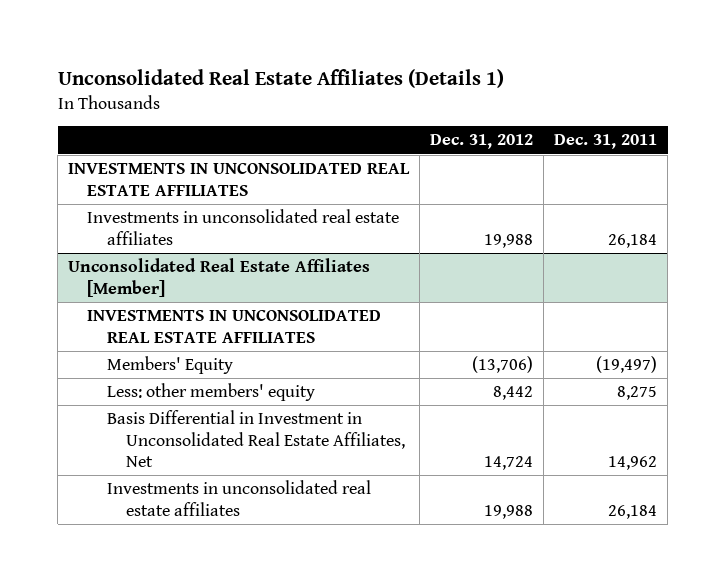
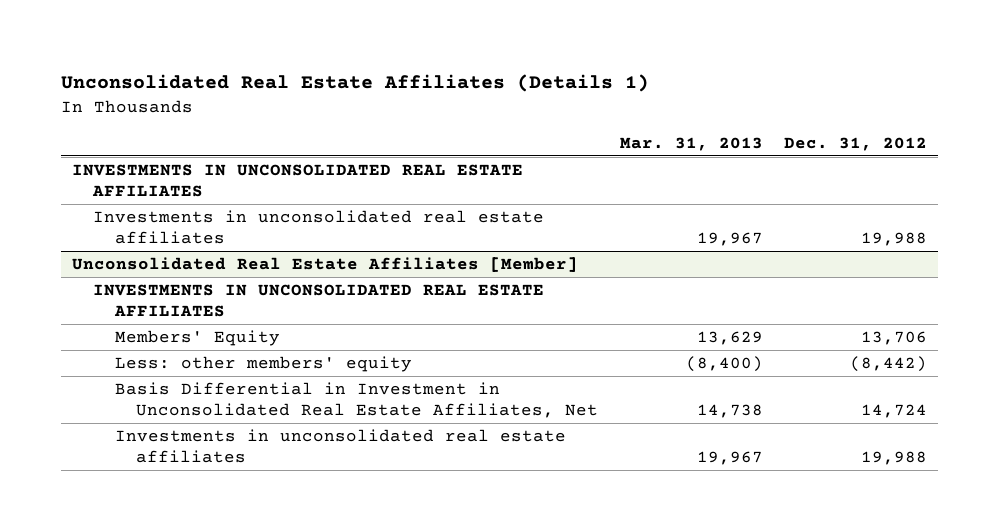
- | Dec. 31, 2012 | Dec. 31, 2011
+ | Mar. 31, 2013 | Dec. 31, 2012
@ Unconsolidated Real Estate Affiliates [Member]
- Members' Equity | (13,706) | (19,497)
- Less: other members' equity | 8,442 | 8,275
+ Members' Equity | 13,629 | 13,706
+ Less: other members' equity | (8,400) | (8,442)

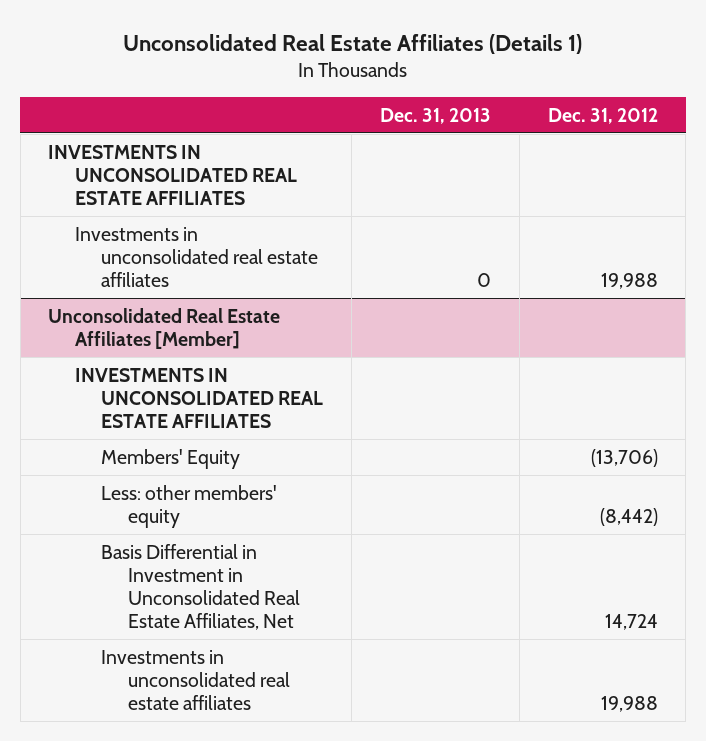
- | Mar. 31, 2013 | Dec. 31, 2012
+ | Dec. 31, 2013 | Dec. 31, 2012
@ Unconsolidated Real Estate Affiliates [Member]
- Members' Equity | 13,629 | 13,706
+ Members' Equity | | (13,706)

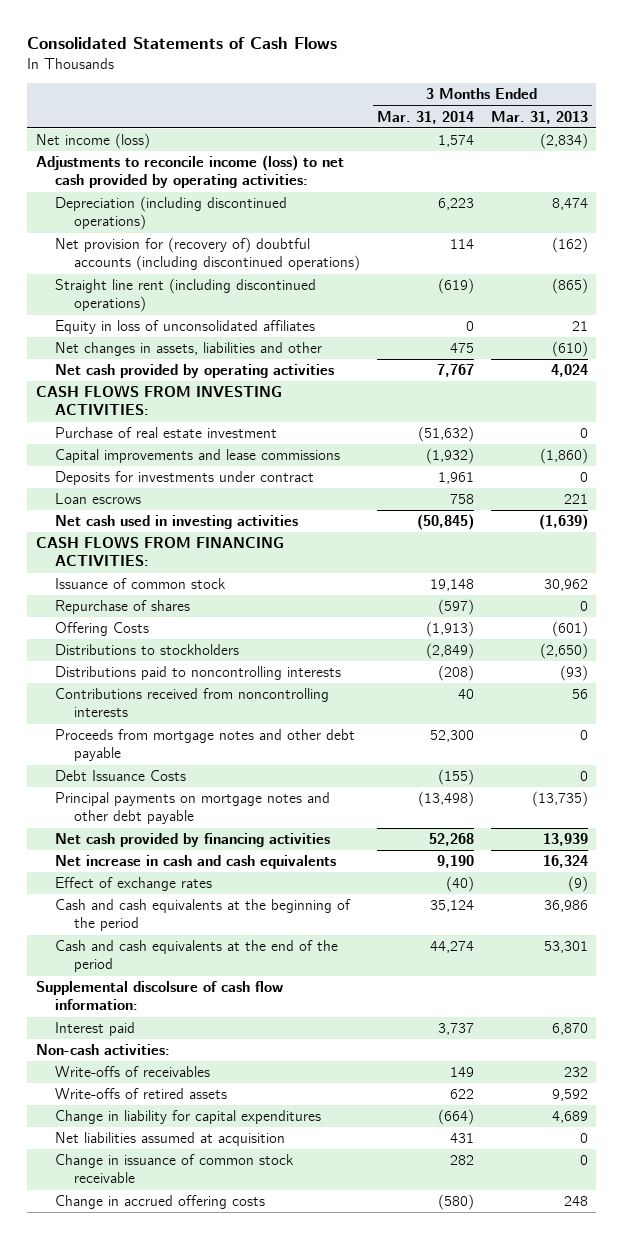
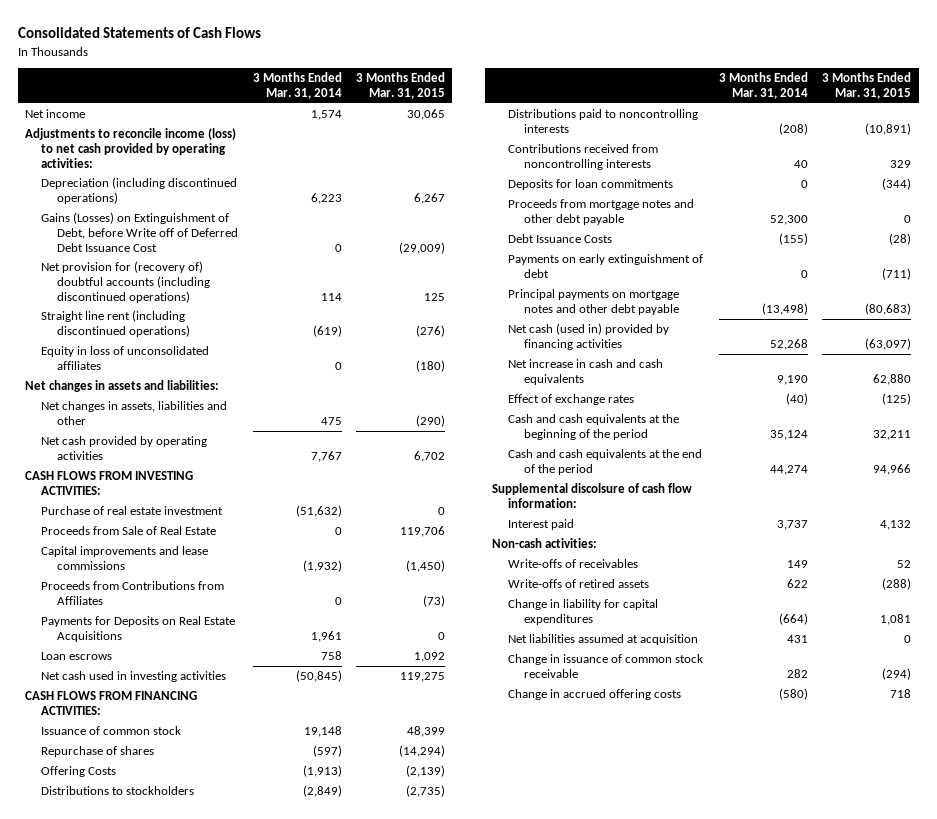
- | 3 Months Ended Mar. 31, 2014 | 3 Months Ended Mar. 31, 2013
+ | 3 Months Ended Mar. 31, 2014 | 3 Months Ended Mar. 31, 2015
- Net income (loss) | 1,574 | (2,834)
+ Net income | 1,574 | 30,065
+ Gains (Losses) on Extinguishment of Debt, before Write off of Deferred Debt Issuance Cost | 0 | (29,009)
+ Net changes in assets and liabilities:
+ Proceeds from Sale of Real Estate | 0 | 119,706
- Deposits for investments under contract | 1,961 | 0
+ Proceeds from Contributions from Affiliates | 0 | (73)
+ Payments for Deposits on Real Estate Acquisitions | 1,961 | 0
+ Deposits for loan commitments | 0 | (344)
+ Payments on early extinguishment of debt | 0 | (711)
- Net cash provided by financing activities | 52,268 | 13,939
+ Net cash (used in) provided by financing activities | 52,268 | (63,097)

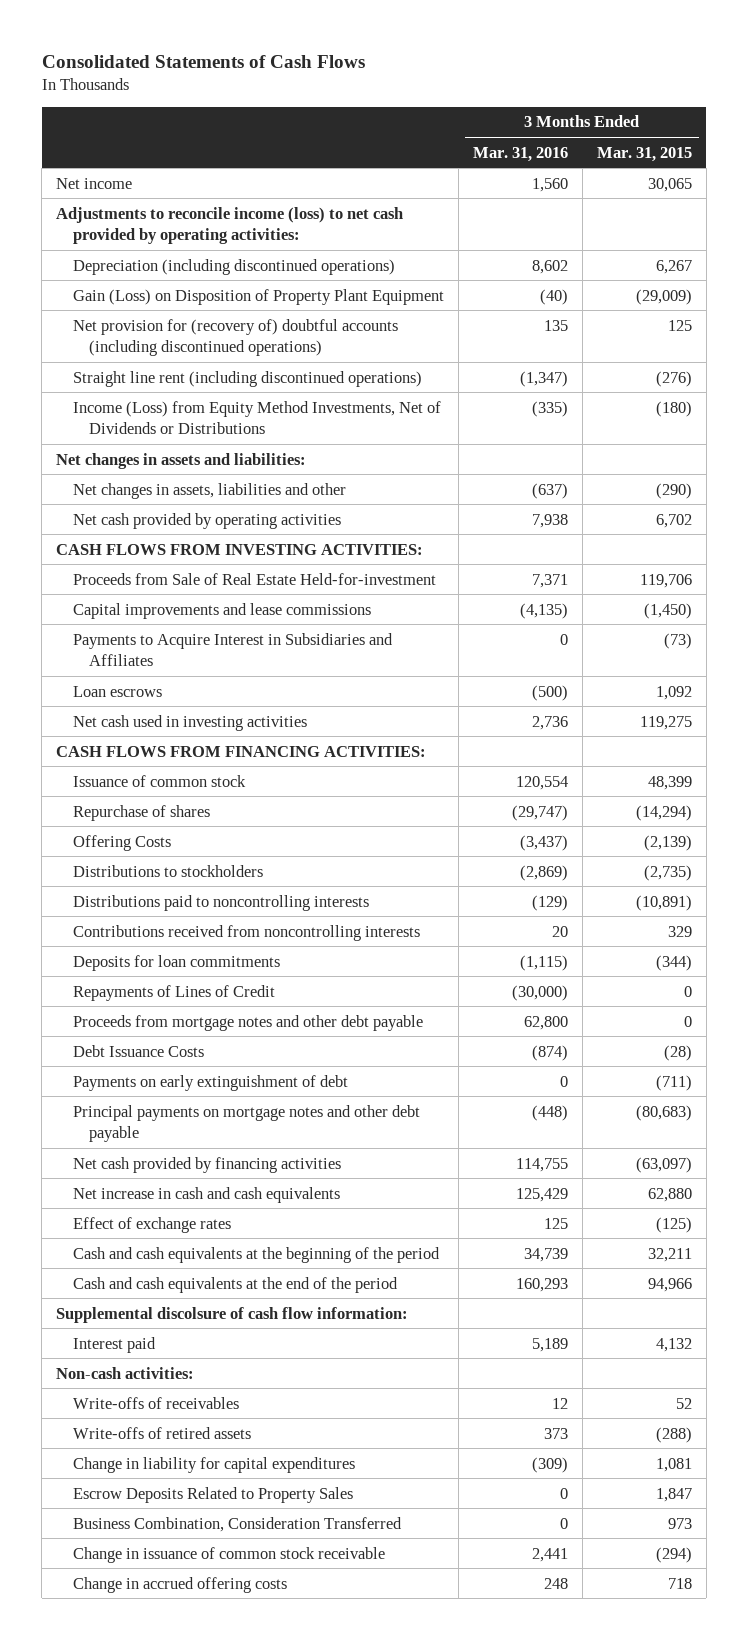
- | 3 Months Ended Mar. 31, 2014 | 3 Months Ended Mar. 31, 2015
+ | 3 Months Ended Mar. 31, 2016 | 3 Months Ended Mar. 31, 2015
- Gains (Losses) on Extinguishment of Debt, before Write off of Deferred Debt Issuance Cost | 0 | (29,009)
+ Gain (Loss) on Disposition of Property Plant Equipment | (40) | (29,009)
- Equity in loss of unconsolidated affiliates | 0 | (180)
+ Income (Loss) from Equity Method Investments, Net of Dividends or Distributions | (335) | (180)
- Purchase of real estate investment | (51,632) | 0
- Proceeds from Sale of Real Estate | 0 | 119,706
+ Proceeds from Sale of Real Estate Held-for-investment | 7,371 | 119,706
- Proceeds from Contributions from Affiliates | 0 | (73)
- Payments for Deposits on Real Estate Acquisitions | 1,961 | 0
+ Payments to Acquire Interest in Subsidiaries and Affiliates | 0 | (73)
+ Repayments of Lines of Credit | (30,000) | 0
- Net cash (used in) provided by financing activities | 52,268 | (63,097)
+ Net cash provided by financing activities | 114,755 | (63,097)
- Net liabilities assumed at acquisition | 431 | 0
+ Escrow Deposits Related to Property Sales | 0 | 1,847
+ Business Combination, Consideration Transferred | 0 | 973

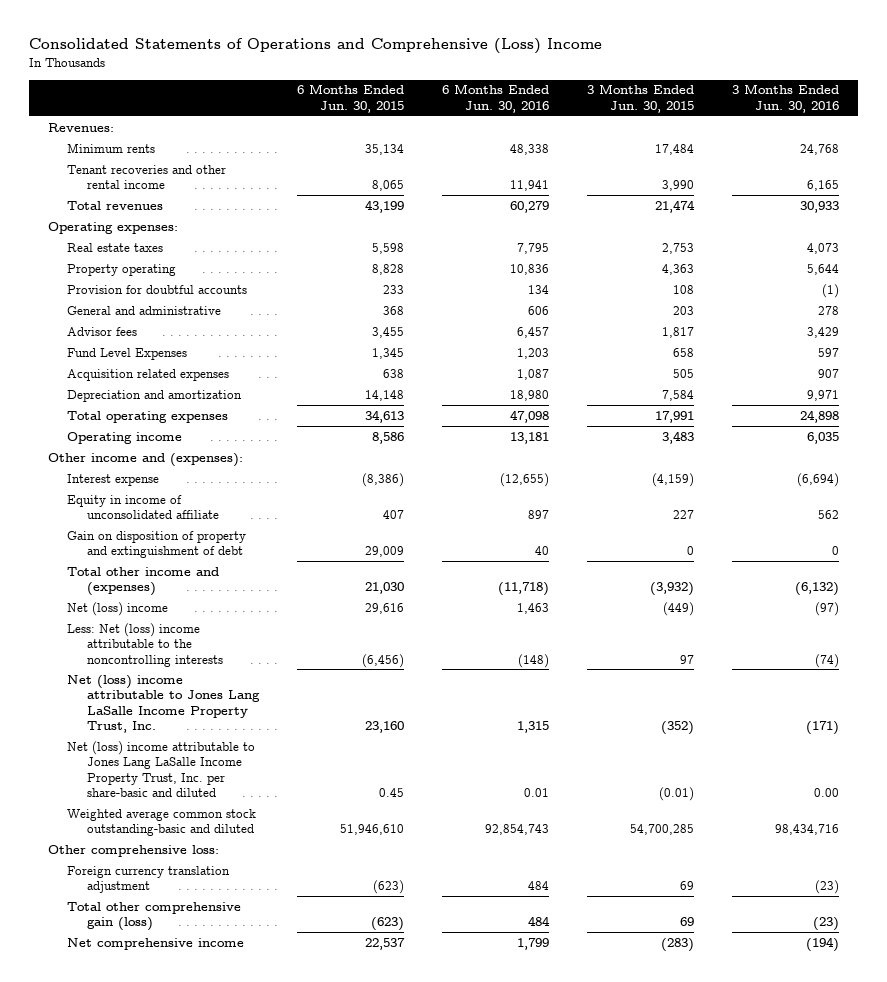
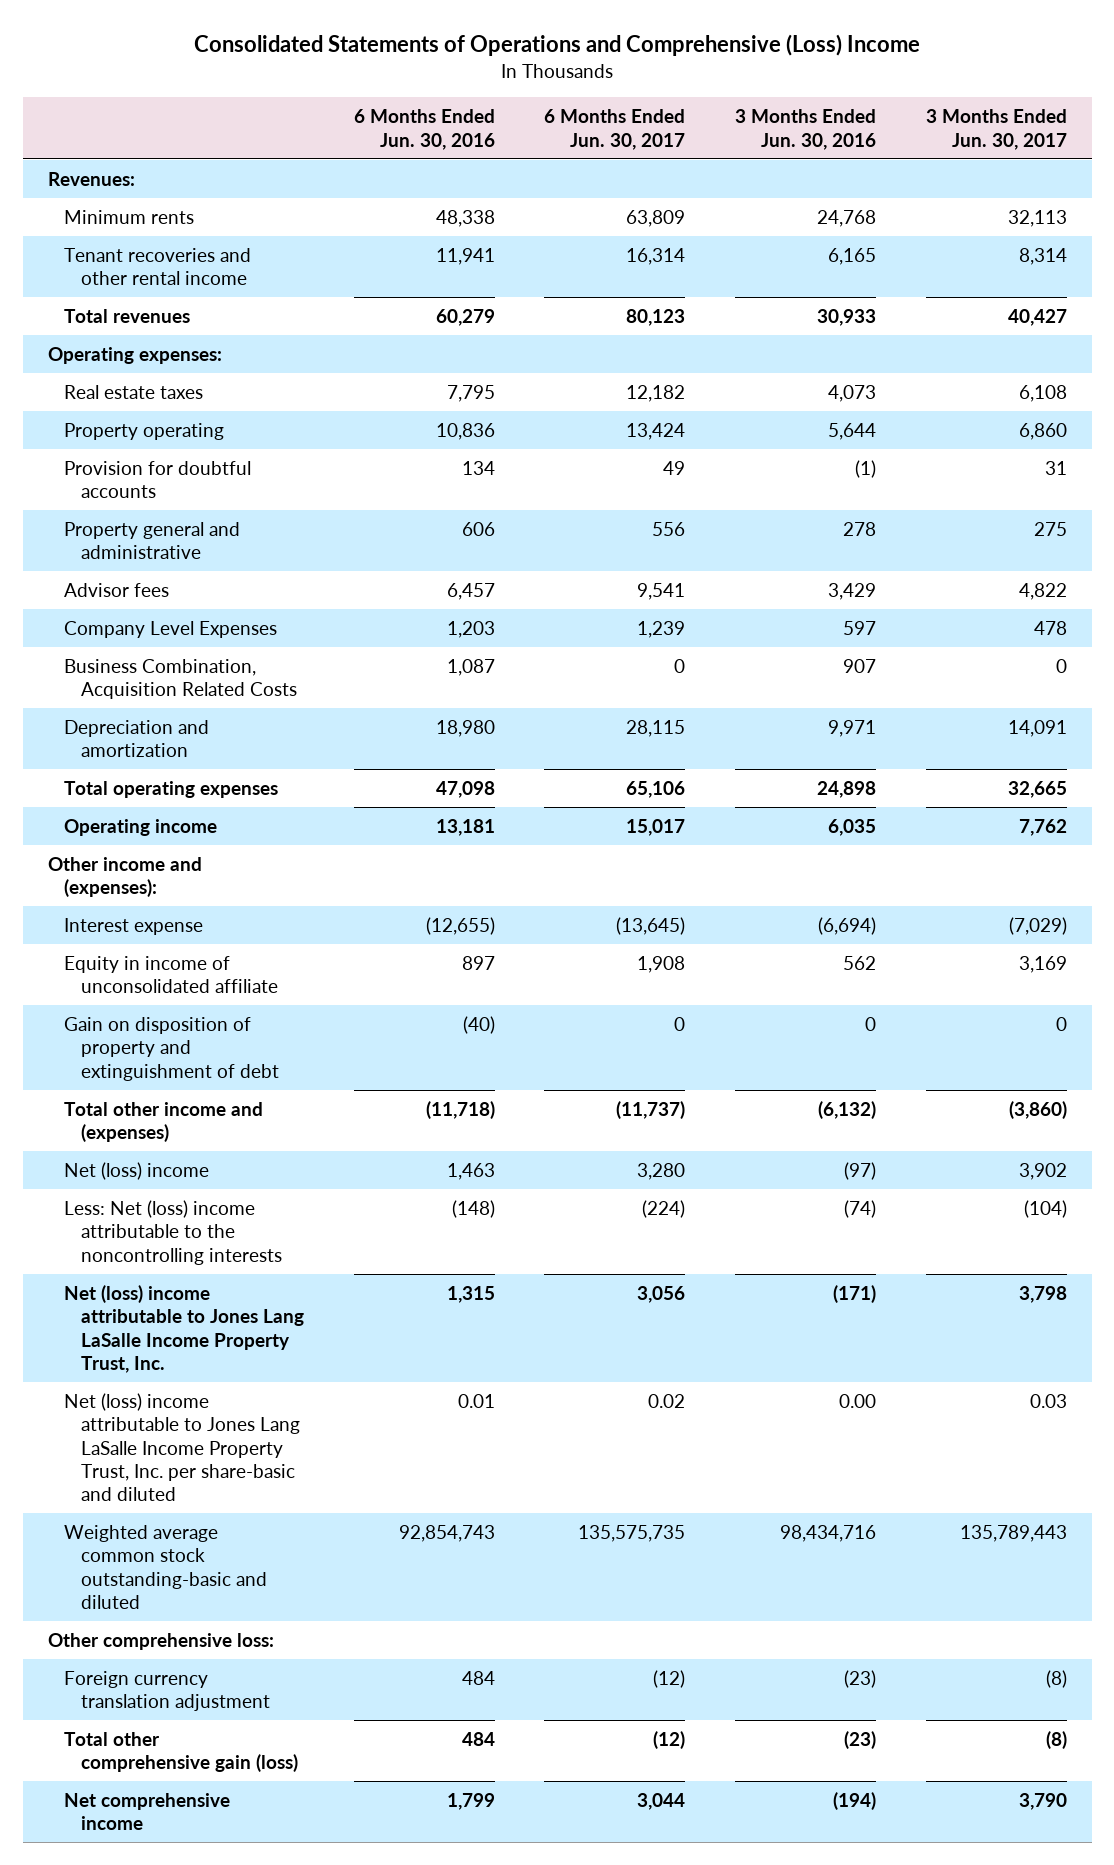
- | 6 Months Ended Jun. 30, 2015 | 6 Months Ended Jun. 30, 2016 | 3 Months Ended Jun. 30, 2015 | 3 Months Ended Jun. 30, 2016
+ | 6 Months Ended Jun. 30, 2016 | 6 Months Ended Jun. 30, 2017 | 3 Months Ended Jun. 30, 2016 | 3 Months Ended Jun. 30, 2017
- General and administrative | 368 | 606 | 203 | 278
+ Property general and administrative | 606 | 556 | 278 | 275
- Fund Level Expenses | 1,345 | 1,203 | 658 | 597
- Acquisition related expenses | 638 | 1,087 | 505 | 907
+ Company Level Expenses | 1,203 | 1,239 | 597 | 478
+ Business Combination, Acquisition Related Costs | 1,087 | 0 | 907 | 0
- Gain on disposition of property and extinguishment of debt | 29,009 | 40 | 0 | 0
+ Gain on disposition of property and extinguishment of debt | (40) | 0 | 0 | 0

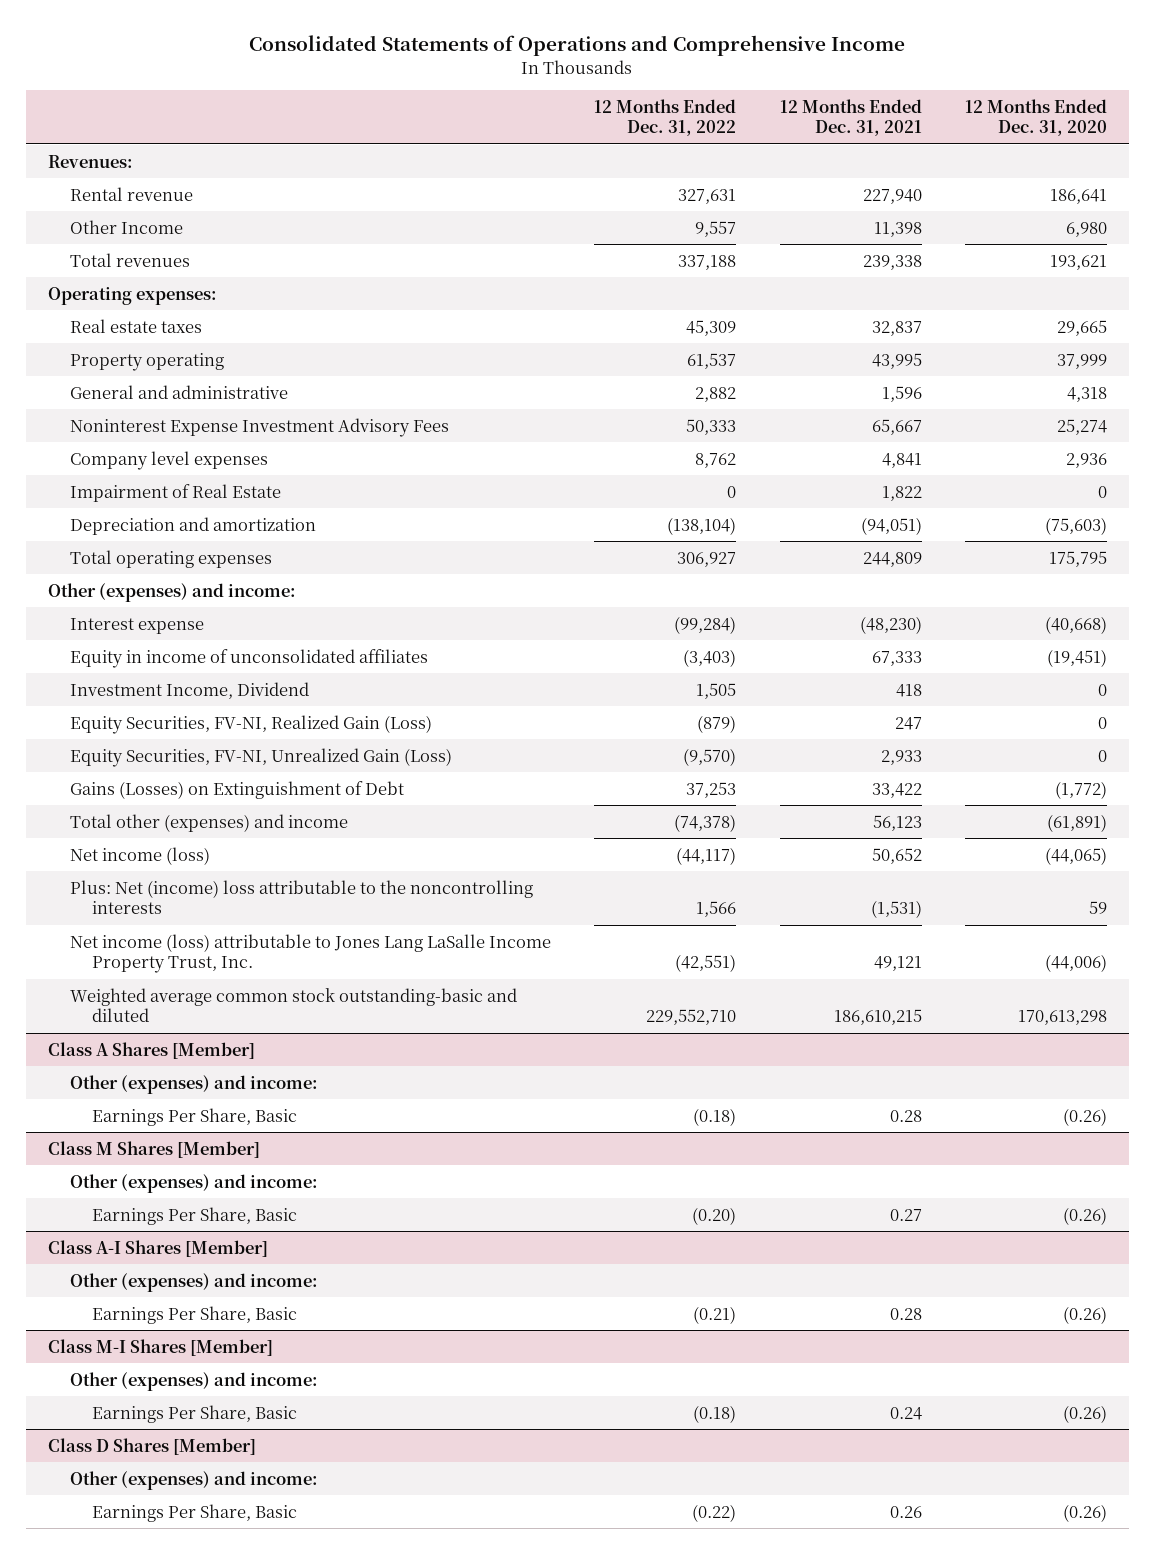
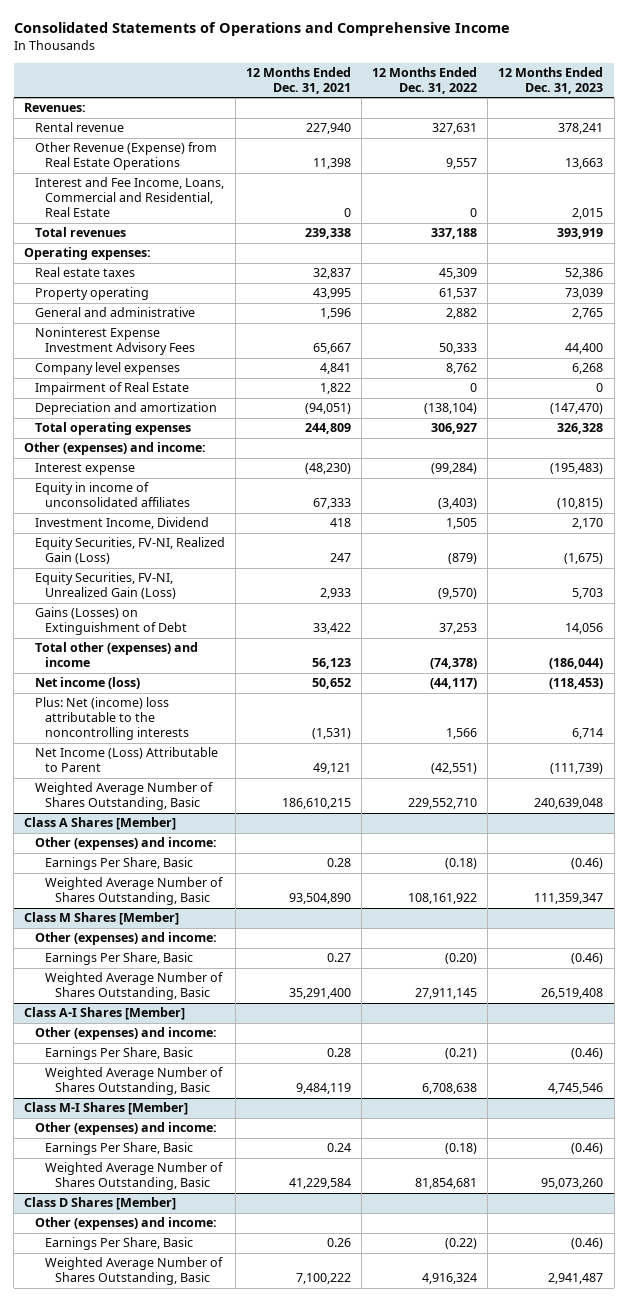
- | 12 Months Ended Dec. 31, 2022 | 12 Months Ended Dec. 31, 2021 | 12 Months Ended Dec. 31, 2020
+ | 12 Months Ended Dec. 31, 2021 | 12 Months Ended Dec. 31, 2022 | 12 Months Ended Dec. 31, 2023
- Other Income | 9,557 | 11,398 | 6,980
+ Other Revenue (Expense) from Real Estate Operations | 11,398 | 9,557 | 13,663
+ Interest and Fee Income, Loans, Commercial and Residential, Real Estate | 0 | 0 | 2,015
- Net income (loss) attributable to Jones Lang LaSalle Income Property Trust, Inc. | (42,551) | 49,121 | (44,006)
- Weighted average common stock outstanding-basic and diluted | 229,552,710 | 186,610,215 | 170,613,298
+ Net Income (Loss) Attributable to Parent | 49,121 | (42,551) | (111,739)
+ Weighted Average Number of Shares Outstanding, Basic | 186,610,215 | 229,552,710 | 240,639,048
@ Class A Shares [Member]
+ Weighted Average Number of Shares Outstanding, Basic | 93,504,890 | 108,161,922 | 111,359,347
@ Class M Shares [Member]
+ Weighted Average Number of Shares Outstanding, Basic | 35,291,400 | 27,911,145 | 26,519,408
@ Class A-I Shares [Member]
+ Weighted Average Number of Shares Outstanding, Basic | 9,484,119 | 6,708,638 | 4,745,546
@ Class M-I Shares [Member]
+ Weighted Average Number of Shares Outstanding, Basic | 41,229,584 | 81,854,681 | 95,073,260
@ Class D Shares [Member]
+ Weighted Average Number of Shares Outstanding, Basic | 7,100,222 | 4,916,324 | 2,941,487

